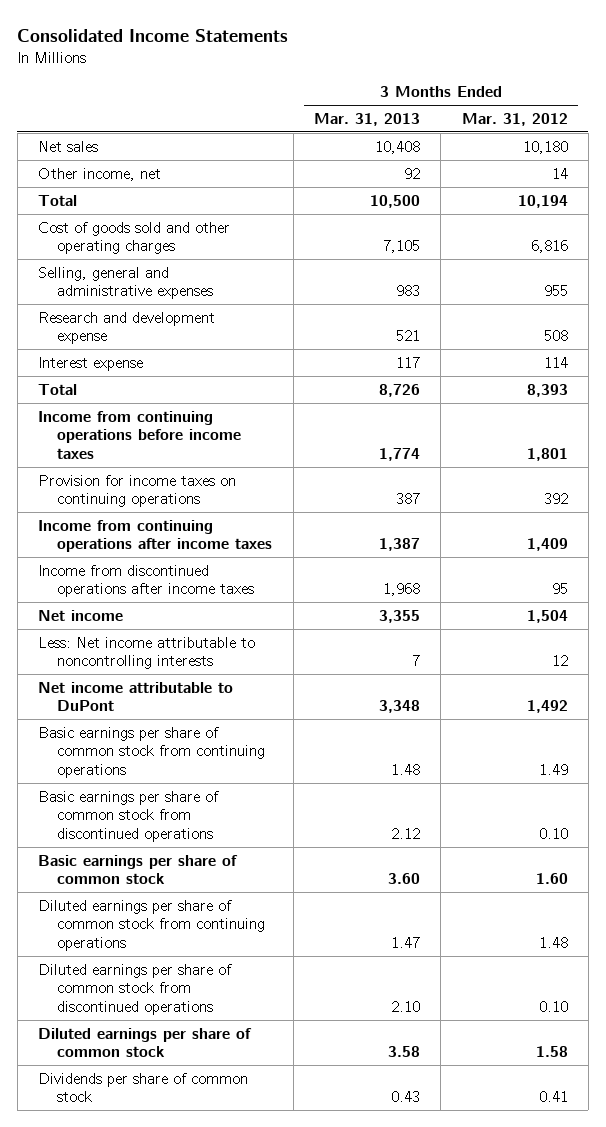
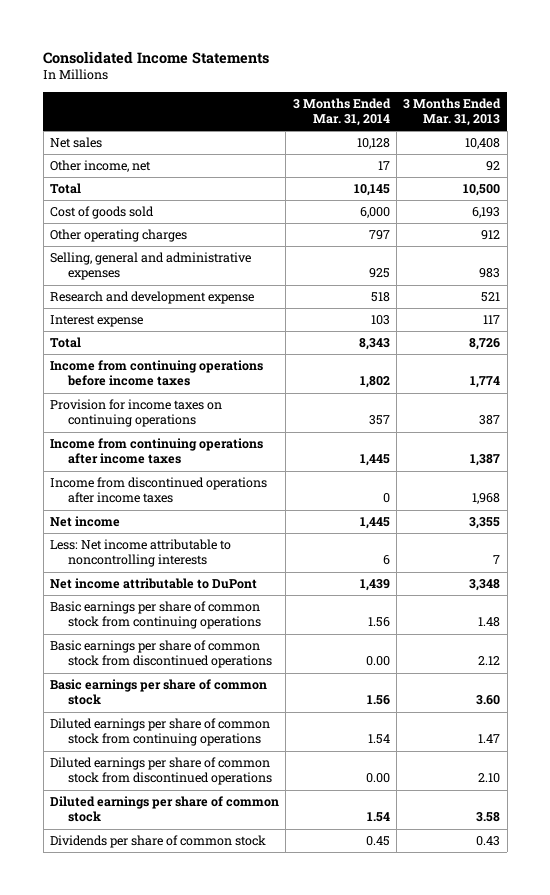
- | 3 Months Ended Mar. 31, 2013 | 3 Months Ended Mar. 31, 2012
+ | 3 Months Ended Mar. 31, 2014 | 3 Months Ended Mar. 31, 2013
- Cost of goods sold and other operating charges | 7,105 | 6,816
+ Cost of goods sold | 6,000 | 6,193
+ Other operating charges | 797 | 912

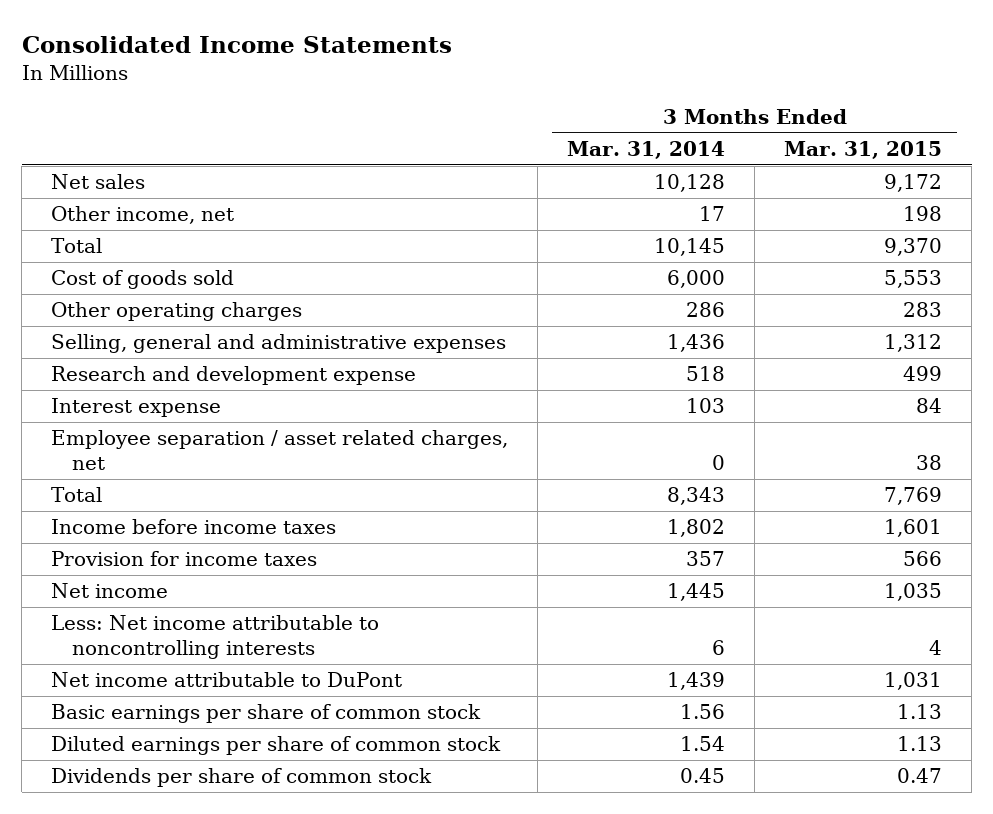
- | 3 Months Ended Mar. 31, 2014 | 3 Months Ended Mar. 31, 2013
+ | 3 Months Ended Mar. 31, 2014 | 3 Months Ended Mar. 31, 2015
- Other operating charges | 797 | 912
- Selling, general and administrative expenses | 925 | 983
+ Other operating charges | 286 | 283
+ Selling, general and administrative expenses | 1,436 | 1,312
+ Employee separation / asset related charges, net | 0 | 38
- Income from continuing operations before income taxes | 1,802 | 1,774
- Provision for income taxes on continuing operations | 357 | 387
- Income from continuing operations after income taxes | 1,445 | 1,387
- Income from discontinued operations after income taxes | 0 | 1,968
+ Income before income taxes | 1,802 | 1,601
+ Provision for income taxes | 357 | 566
- Basic earnings per share of common stock from continuing operations | 1.56 | 1.48
- Basic earnings per share of common stock from discontinued operations | 0.00 | 2.12
- Diluted earnings per share of common stock from continuing operations | 1.54 | 1.47
- Diluted earnings per share of common stock from discontinued operations | 0.00 | 2.10

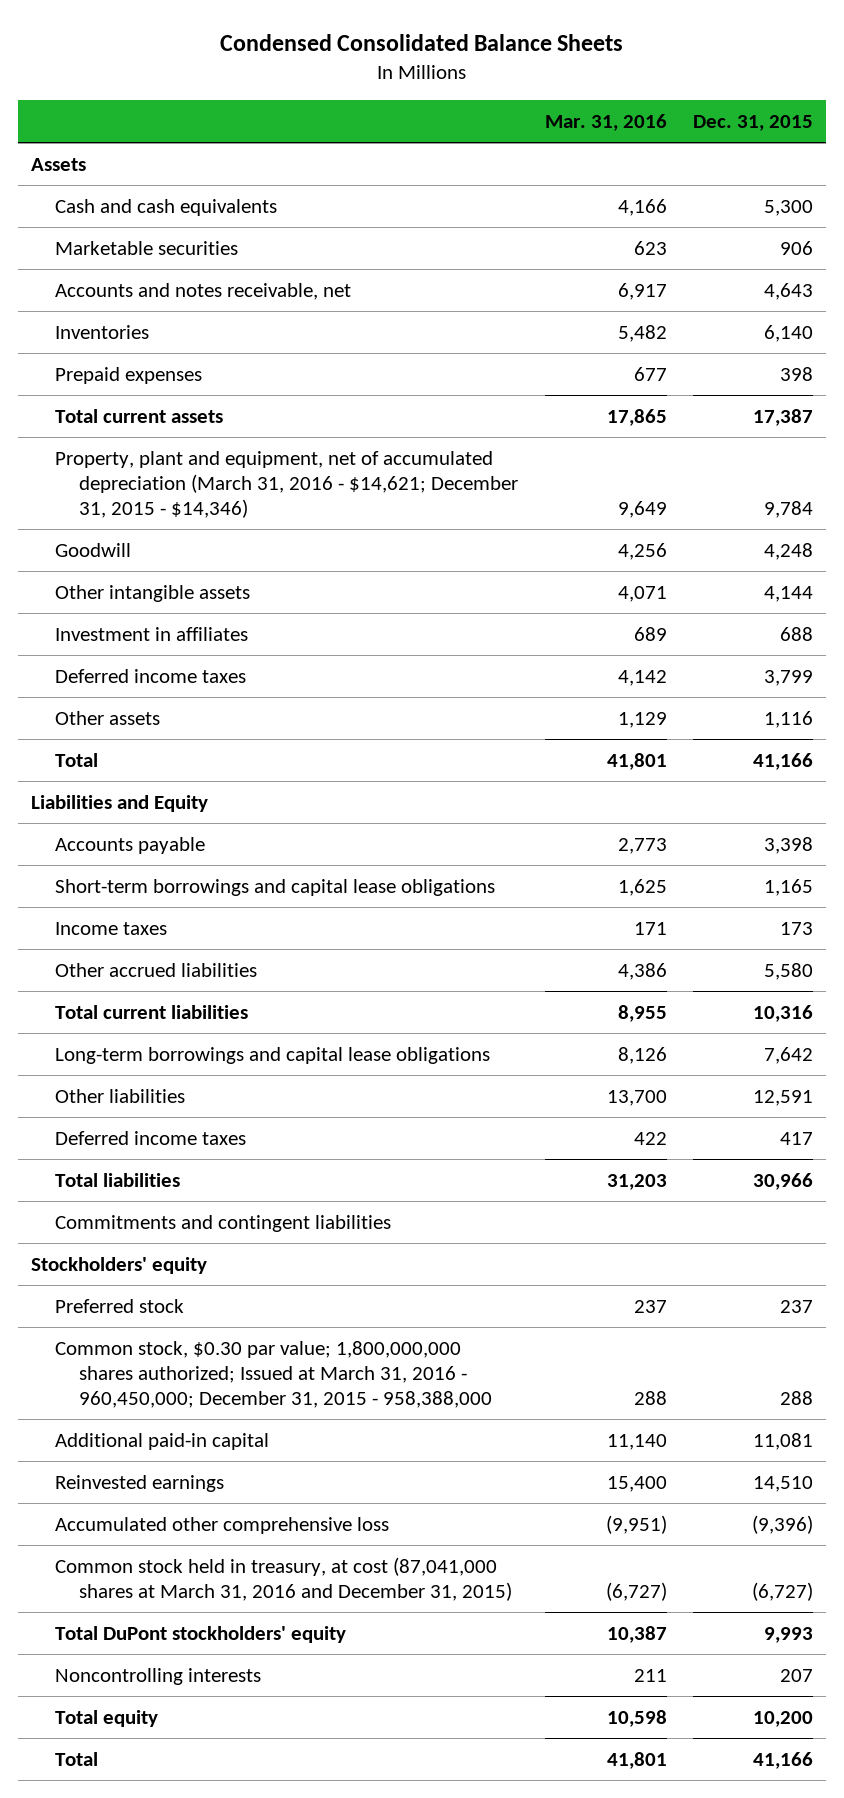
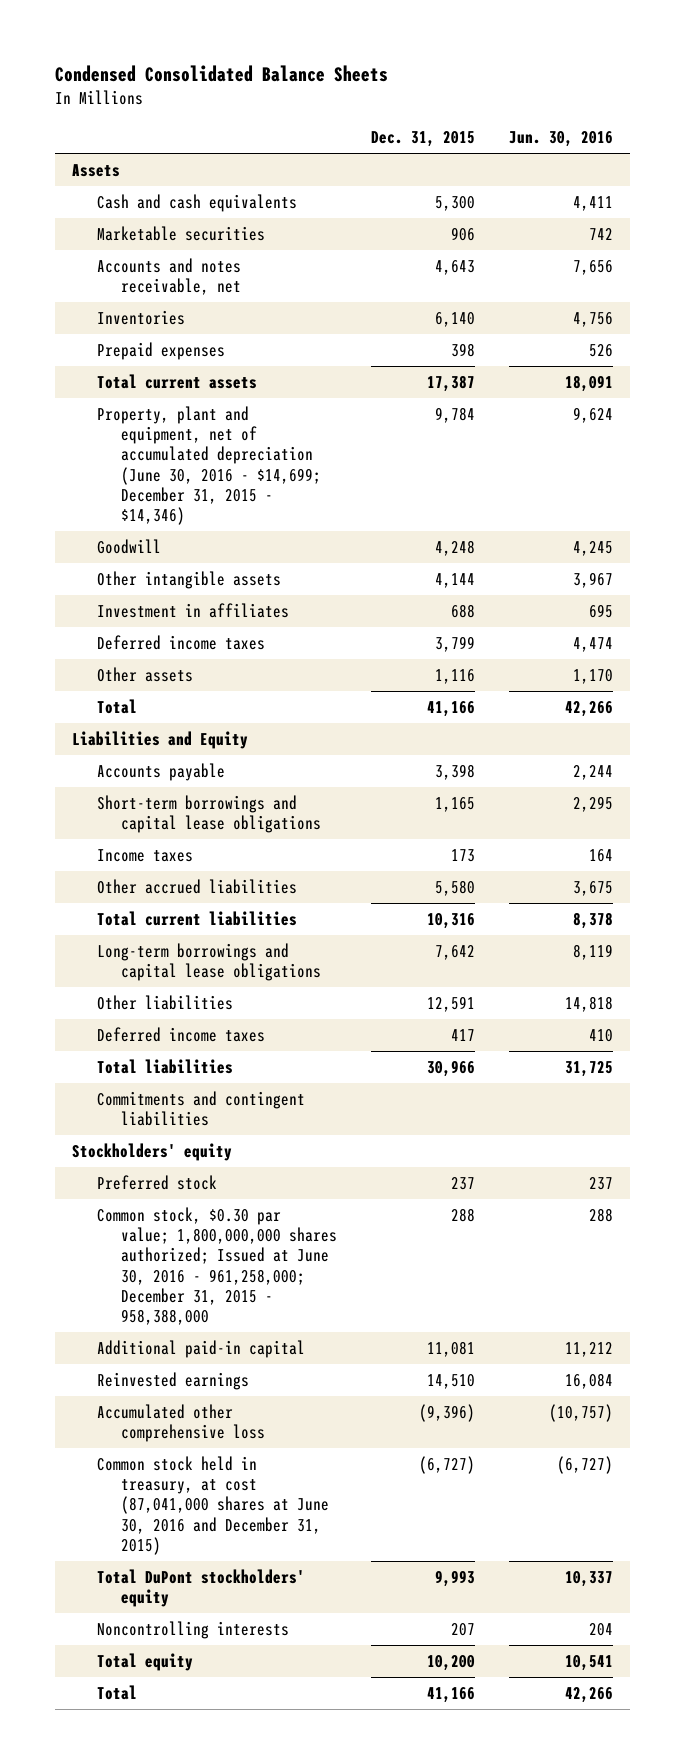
- | Mar. 31, 2016 | Dec. 31, 2015
+ | Dec. 31, 2015 | Jun. 30, 2016
- Property, plant and equipment, net of accumulated depreciation (March 31, 2016 - $14,621; December 31, 2015 - $14,346) | 9,649 | 9,784
+ Property, plant and equipment, net of accumulated depreciation (June 30, 2016 - $14,699; December 31, 2015 - $14,346) | 9,784 | 9,624
- Common stock, $0.30 par value; 1,800,000,000 shares authorized; Issued at March 31, 2016 - 960,450,000; December 31, 2015 - 958,388,000 | 288 | 288
+ Common stock, $0.30 par value; 1,800,000,000 shares authorized; Issued at June 30, 2016 - 961,258,000; December 31, 2015 - 958,388,000 | 288 | 288
- Common stock held in treasury, at cost (87,041,000 shares at March 31, 2016 and December 31, 2015) | (6,727) | (6,727)
+ Common stock held in treasury, at cost (87,041,000 shares at June 30, 2016 and December 31, 2015) | (6,727) | (6,727)

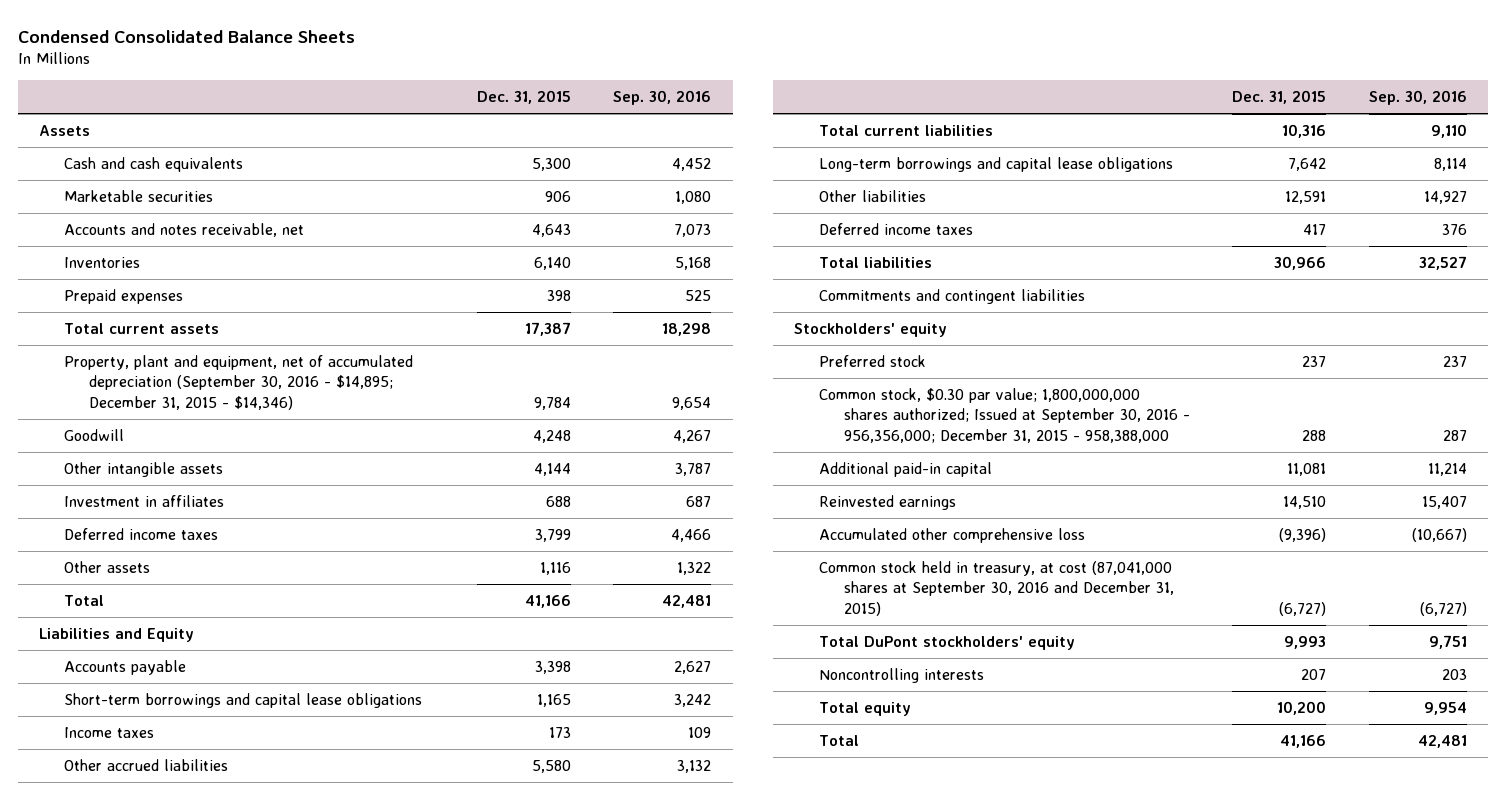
- | Dec. 31, 2015 | Jun. 30, 2016
+ | Dec. 31, 2015 | Sep. 30, 2016
- Property, plant and equipment, net of accumulated depreciation (June 30, 2016 - $14,699; December 31, 2015 - $14,346) | 9,784 | 9,624
+ Property, plant and equipment, net of accumulated depreciation (September 30, 2016 - $14,895; December 31, 2015 - $14,346) | 9,784 | 9,654
- Common stock, $0.30 par value; 1,800,000,000 shares authorized; Issued at June 30, 2016 - 961,258,000; December 31, 2015 - 958,388,000 | 288 | 288
+ Common stock, $0.30 par value; 1,800,000,000 shares authorized; Issued at September 30, 2016 - 956,356,000; December 31, 2015 - 958,388,000 | 288 | 287
- Common stock held in treasury, at cost (87,041,000 shares at June 30, 2016 and December 31, 2015) | (6,727) | (6,727)
+ Common stock held in treasury, at cost (87,041,000 shares at September 30, 2016 and December 31, 2015) | (6,727) | (6,727)

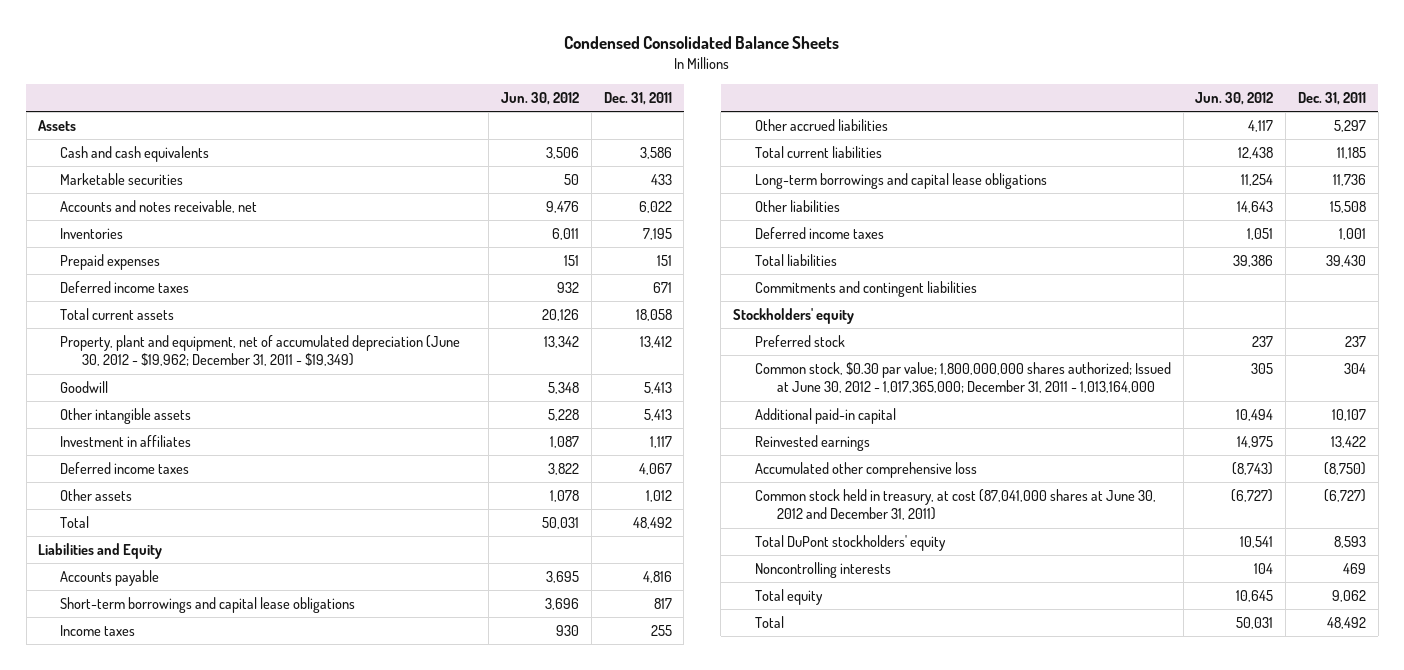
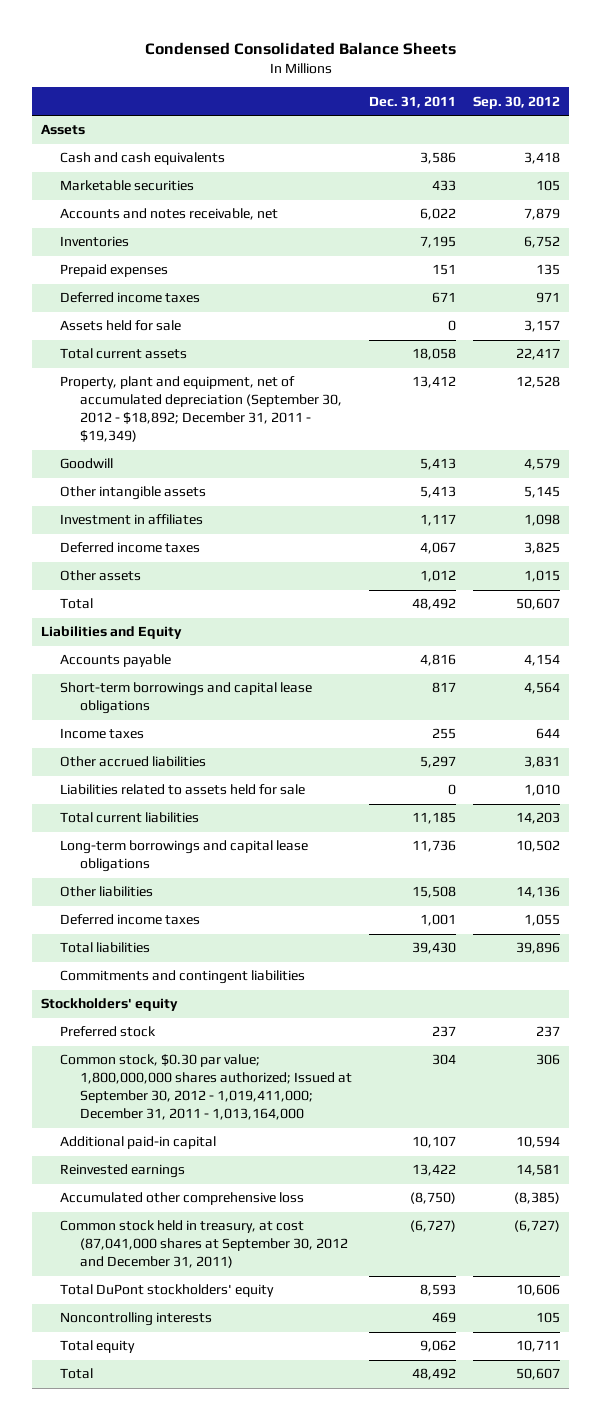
- | Jun. 30, 2012 | Dec. 31, 2011
+ | Dec. 31, 2011 | Sep. 30, 2012
+ Assets held for sale | 0 | 3,157
- Property, plant and equipment, net of accumulated depreciation (June 30, 2012 - $19,962; December 31, 2011 - $19,349) | 13,342 | 13,412
+ Property, plant and equipment, net of accumulated depreciation (September 30, 2012 - $18,892; December 31, 2011 - $19,349) | 13,412 | 12,528
+ Liabilities related to assets held for sale | 0 | 1,010
- Common stock, $0.30 par value; 1,800,000,000 shares authorized; Issued at June 30, 2012 - 1,017,365,000; December 31, 2011 - 1,013,164,000 | 305 | 304
+ Common stock, $0.30 par value; 1,800,000,000 shares authorized; Issued at September 30, 2012 - 1,019,411,000; December 31, 2011 - 1,013,164,000 | 304 | 306
- Common stock held in treasury, at cost (87,041,000 shares at June 30, 2012 and December 31, 2011) | (6,727) | (6,727)
+ Common stock held in treasury, at cost (87,041,000 shares at September 30, 2012 and December 31, 2011) | (6,727) | (6,727)

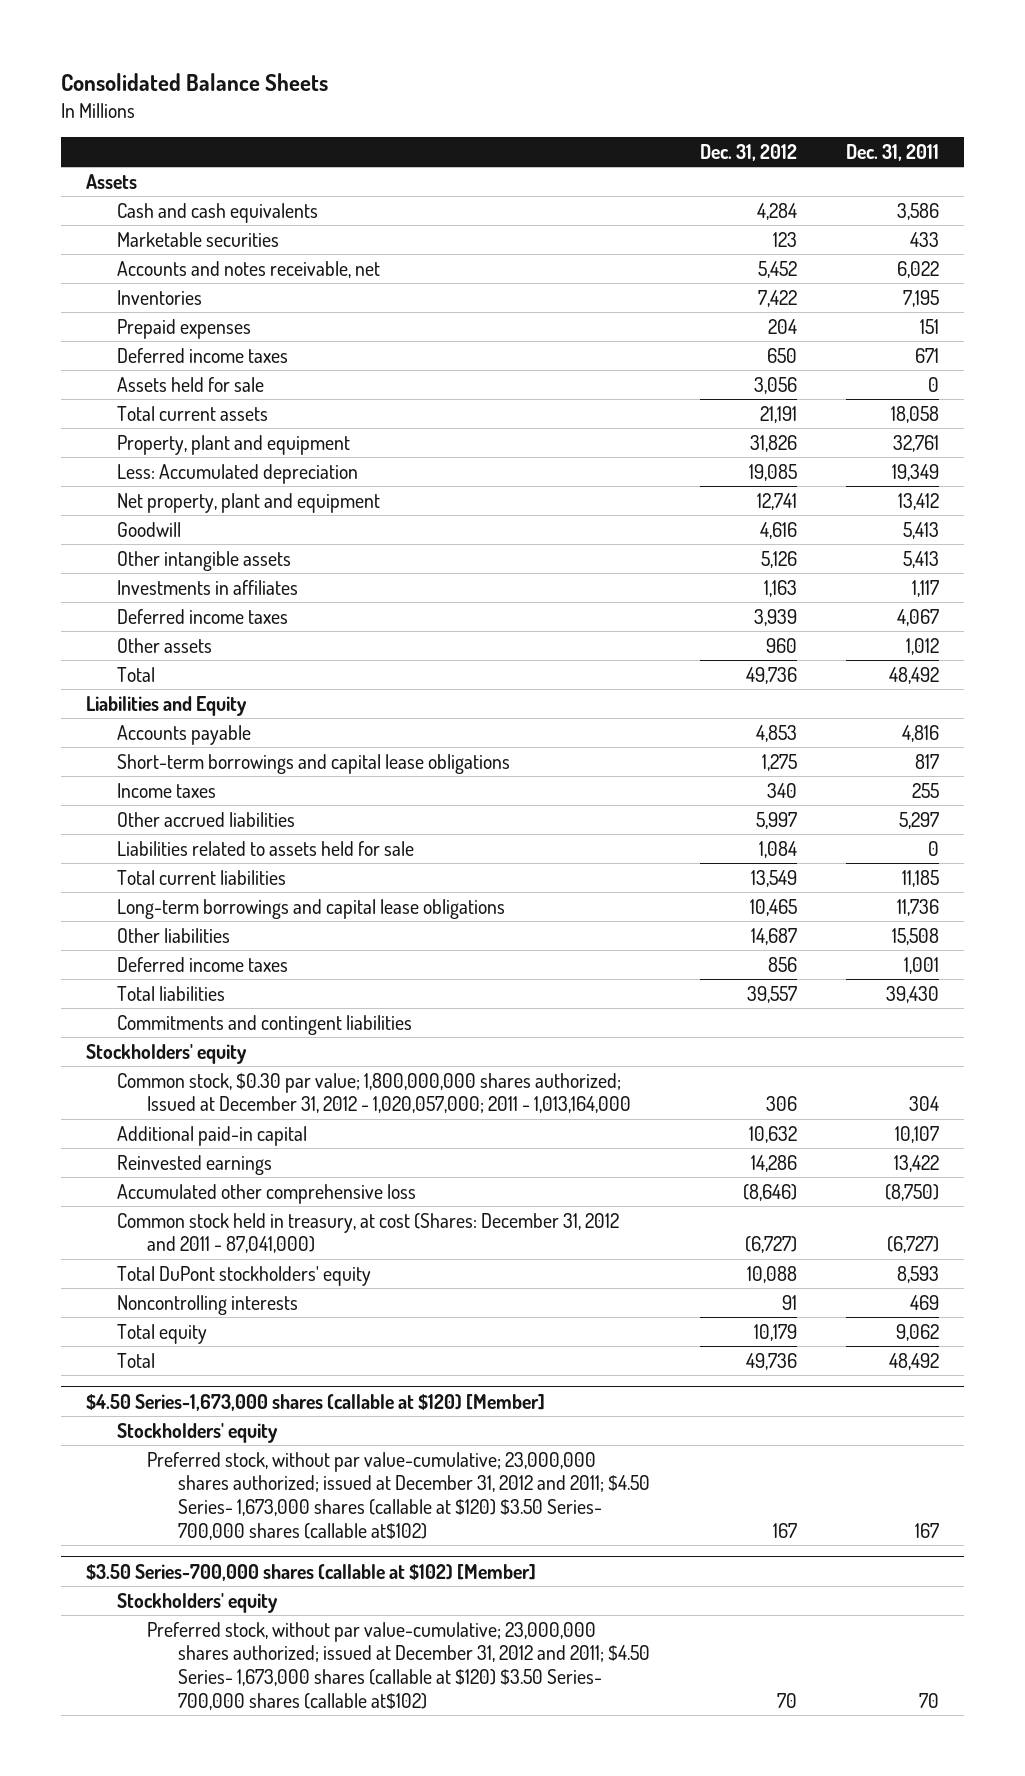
- Condensed Consolidated Balance Sheets
+ Consolidated Balance Sheets
- | Dec. 31, 2011 | Sep. 30, 2012
+ | Dec. 31, 2012 | Dec. 31, 2011
- Property, plant and equipment, net of accumulated depreciation (September 30, 2012 - $18,892; December 31, 2011 - $19,349) | 13,412 | 12,528
+ Property, plant and equipment | 31,826 | 32,761
+ Less: Accumulated depreciation | 19,085 | 19,349
+ Net property, plant and equipment | 12,741 | 13,412
- Investment in affiliates | 1,117 | 1,098
+ Investments in affiliates | 1,163 | 1,117
- Preferred stock | 237 | 237
- Common stock, $0.30 par value; 1,800,000,000 shares authorized; Issued at September 30, 2012 - 1,019,411,000; December 31, 2011 - 1,013,164,000 | 304 | 306
+ Common stock, $0.30 par value; 1,800,000,000 shares authorized; Issued at December 31, 2012 - 1,020,057,000; 2011 - 1,013,164,000 | 306 | 304
- Common stock held in treasury, at cost (87,041,000 shares at September 30, 2012 and December 31, 2011) | (6,727) | (6,727)
+ Common stock held in treasury, at cost (Shares: December 31, 2012 and 2011 - 87,041,000) | (6,727) | (6,727)
+ $4.50 Series-1,673,000 shares (callable at $120) [Member]
+ Stockholders' equity
+ Preferred stock, without par value-cumulative; 23,000,000 shares authorized; issued at December 31, 2012 and 2011; $4.50 Series- 1,673,000 shares (callable at $120) $3.50 Series- 700,000 shares (callable at$102) | 167 | 167
+ $3.50 Series-700,000 shares (callable at $102) [Member]
+ Stockholders' equity
+ Preferred stock, without par value-cumulative; 23,000,000 shares authorized; issued at December 31, 2012 and 2011; $4.50 Series- 1,673,000 shares (callable at $120) $3.50 Series- 700,000 shares (callable at$102) | 70 | 70

